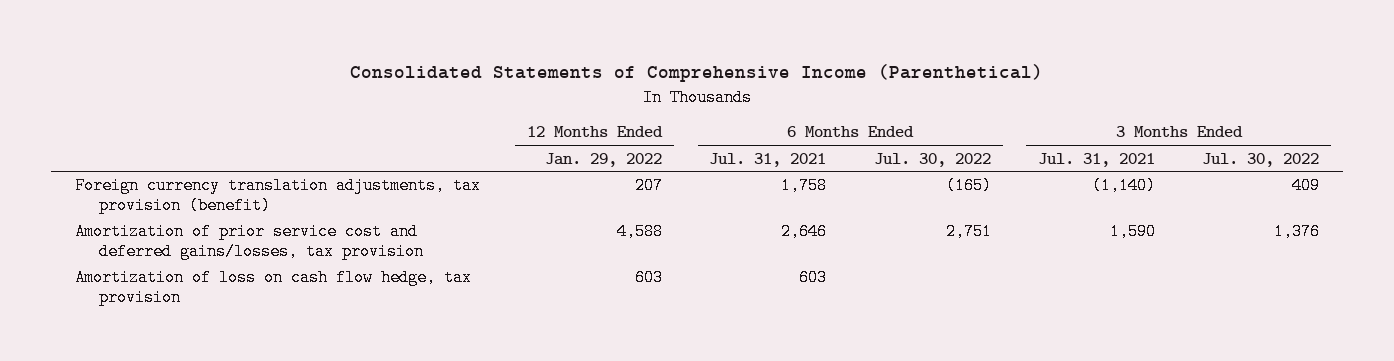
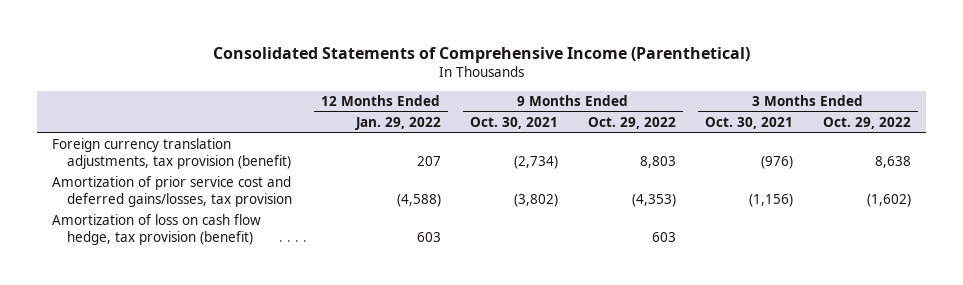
- | 12 Months Ended Jan. 29, 2022 | 6 Months Ended Jul. 31, 2021 | 6 Months Ended Jul. 30, 2022 | 3 Months Ended Jul. 31, 2021 | 3 Months Ended Jul. 30, 2022
+ | 12 Months Ended Jan. 29, 2022 | 9 Months Ended Oct. 30, 2021 | 9 Months Ended Oct. 29, 2022 | 3 Months Ended Oct. 30, 2021 | 3 Months Ended Oct. 29, 2022
- Amortization of prior service cost and deferred gains/losses, tax provision | 4,588 | 2,646 | 2,751 | 1,590 | 1,376
- Amortization of loss on cash flow hedge, tax provision | 603 | 603 | | |
+ Amortization of prior service cost and deferred gains/losses, tax provision | (4,588) | (3,802) | (4,353) | (1,156) | (1,602)
+ Amortization of loss on cash flow hedge, tax provision (benefit) | 603 | | 603 | |

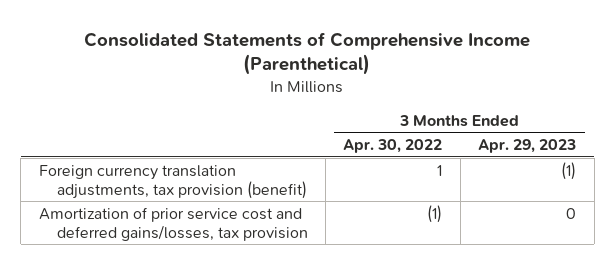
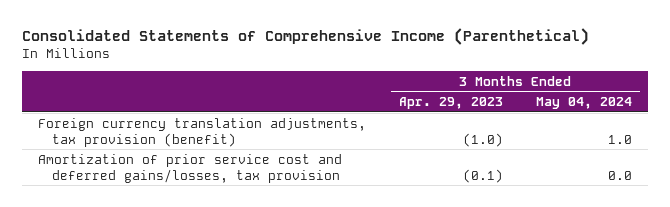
- | 3 Months Ended Apr. 30, 2022 | 3 Months Ended Apr. 29, 2023
+ | 3 Months Ended Apr. 29, 2023 | 3 Months Ended May 04, 2024
- Foreign currency translation adjustments, tax provision (benefit) | 1 | (1)
- Amortization of prior service cost and deferred gains/losses, tax provision | (1) | 0
+ Foreign currency translation adjustments, tax provision (benefit) | (1.0) | 1.0
+ Amortization of prior service cost and deferred gains/losses, tax provision | (0.1) | 0.0

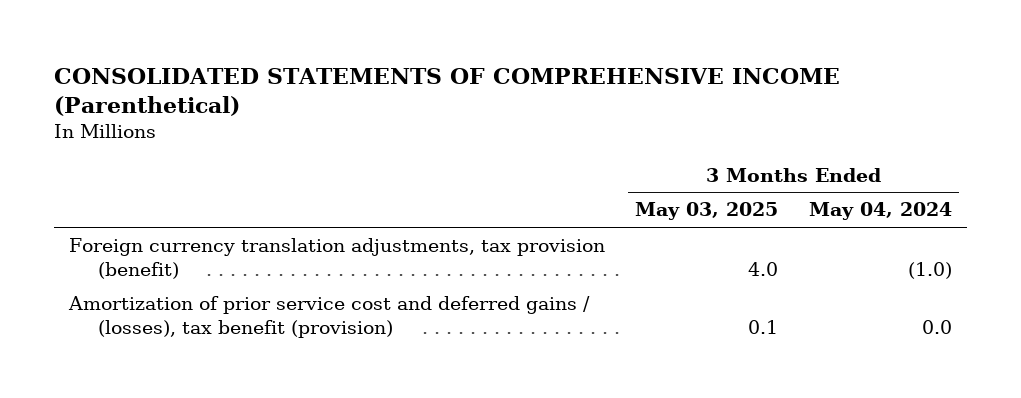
- Consolidated Statements of Comprehensive Income (Parenthetical)
+ CONSOLIDATED STATEMENTS OF COMPREHENSIVE INCOME (Parenthetical)
- | 3 Months Ended Apr. 29, 2023 | 3 Months Ended May 04, 2024
+ | 3 Months Ended May 03, 2025 | 3 Months Ended May 04, 2024
- Foreign currency translation adjustments, tax provision (benefit) | (1.0) | 1.0
- Amortization of prior service cost and deferred gains/losses, tax provision | (0.1) | 0.0
+ Foreign currency translation adjustments, tax provision (benefit) | 4.0 | (1.0)
+ Amortization of prior service cost and deferred gains / (losses), tax benefit (provision) | 0.1 | 0.0

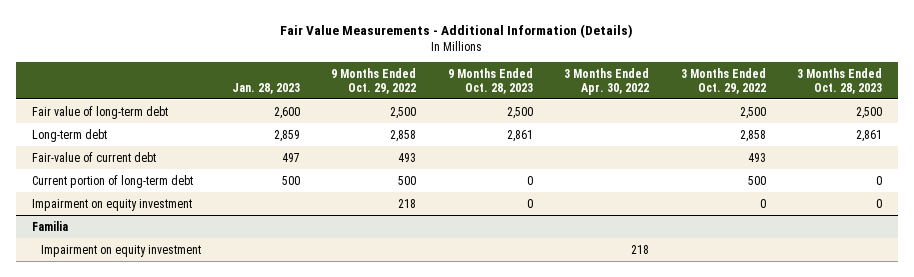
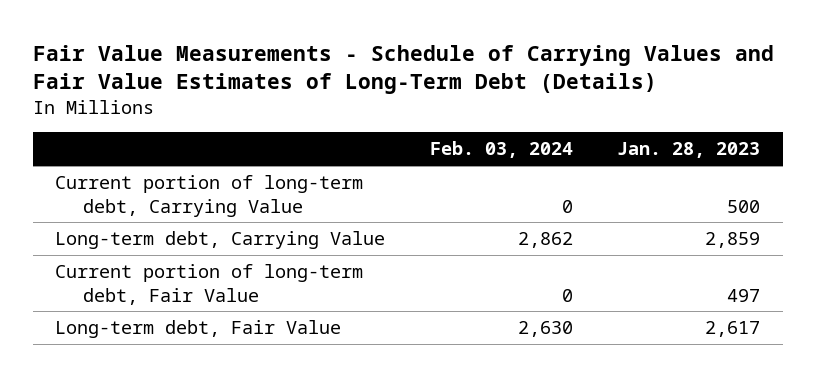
- Fair Value Measurements - Additional Information (Details)
+ Fair Value Measurements - Schedule of Carrying Values and Fair Value Estimates of Long-Term Debt (Details)
- | Jan. 28, 2023 | 9 Months Ended Oct. 29, 2022 | 9 Months Ended Oct. 28, 2023 | 3 Months Ended Apr. 30, 2022 | 3 Months Ended Oct. 29, 2022 | 3 Months Ended Oct. 28, 2023
+ | Feb. 03, 2024 | Jan. 28, 2023
- Fair value of long-term debt | 2,600 | 2,500 | 2,500 | | 2,500 | 2,500
- Long-term debt | 2,859 | 2,858 | 2,861 | | 2,858 | 2,861
- Fair-value of current debt | 497 | 493 | | | 493 |
- Current portion of long-term debt | 500 | 500 | 0 | | 500 | 0
- Impairment on equity investment | | 218 | 0 | | 0 | 0
- Familia
- Impairment on equity investment | | | | 218 | |
+ Current portion of long-term debt, Carrying Value | 0 | 500
+ Long-term debt, Carrying Value | 2,862 | 2,859
+ Current portion of long-term debt, Fair Value | 0 | 497
+ Long-term debt, Fair Value | 2,630 | 2,617

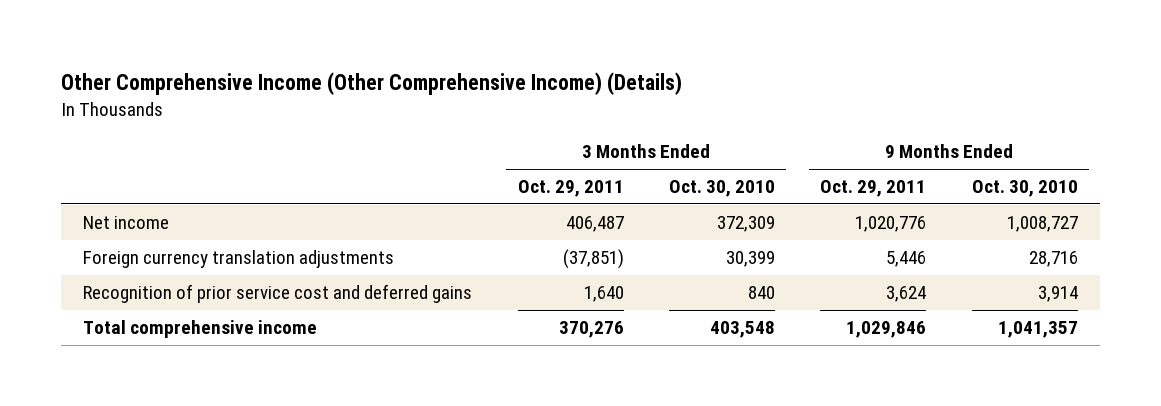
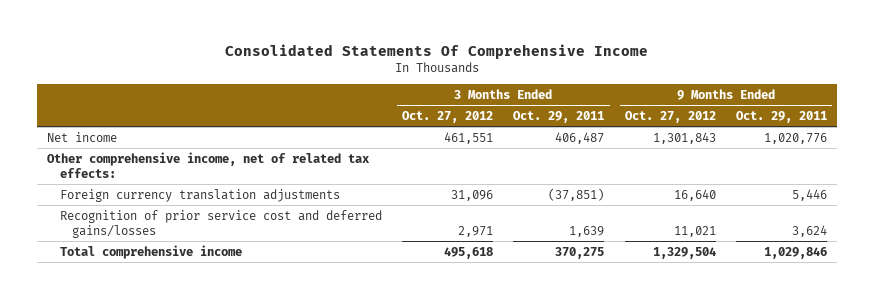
- Other Comprehensive Income (Other Comprehensive Income) (Details)
+ Consolidated Statements Of Comprehensive Income
- | 3 Months Ended Oct. 29, 2011 | 3 Months Ended Oct. 30, 2010 | 9 Months Ended Oct. 29, 2011 | 9 Months Ended Oct. 30, 2010
+ | 3 Months Ended Oct. 27, 2012 | 3 Months Ended Oct. 29, 2011 | 9 Months Ended Oct. 27, 2012 | 9 Months Ended Oct. 29, 2011
+ Other comprehensive income, net of related tax effects:
- Recognition of prior service cost and deferred gains | 1,640 | 840 | 3,624 | 3,914
- Total comprehensive income | 370,276 | 403,548 | 1,029,846 | 1,041,357
+ Recognition of prior service cost and deferred gains/losses | 2,971 | 1,639 | 11,021 | 3,624
+ Total comprehensive income | 495,618 | 370,275 | 1,329,504 | 1,029,846

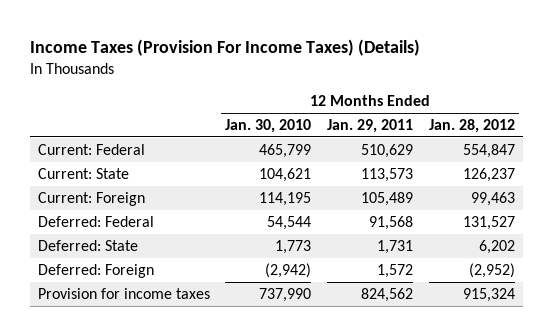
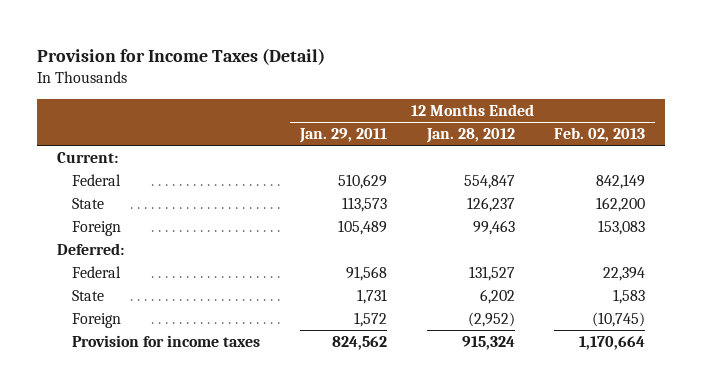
- Income Taxes (Provision For Income Taxes) (Details)
+ Provision for Income Taxes (Detail)
- | 12 Months Ended Jan. 30, 2010 | 12 Months Ended Jan. 29, 2011 | 12 Months Ended Jan. 28, 2012
+ | 12 Months Ended Jan. 29, 2011 | 12 Months Ended Jan. 28, 2012 | 12 Months Ended Feb. 02, 2013
- Current: Federal | 465,799 | 510,629 | 554,847
- Current: State | 104,621 | 113,573 | 126,237
- Current: Foreign | 114,195 | 105,489 | 99,463
- Deferred: Federal | 54,544 | 91,568 | 131,527
- Deferred: State | 1,773 | 1,731 | 6,202
- Deferred: Foreign | (2,942) | 1,572 | (2,952)
+ Current:
+ Federal | 510,629 | 554,847 | 842,149
+ State | 113,573 | 126,237 | 162,200
+ Foreign | 105,489 | 99,463 | 153,083
+ Deferred:
+ Federal | 91,568 | 131,527 | 22,394
+ State | 1,731 | 6,202 | 1,583
+ Foreign | 1,572 | (2,952) | (10,745)

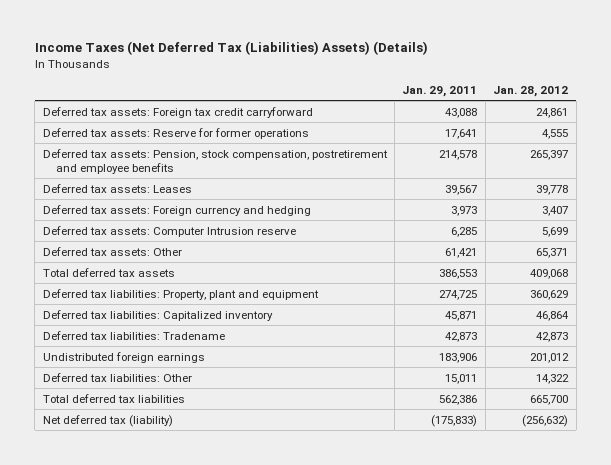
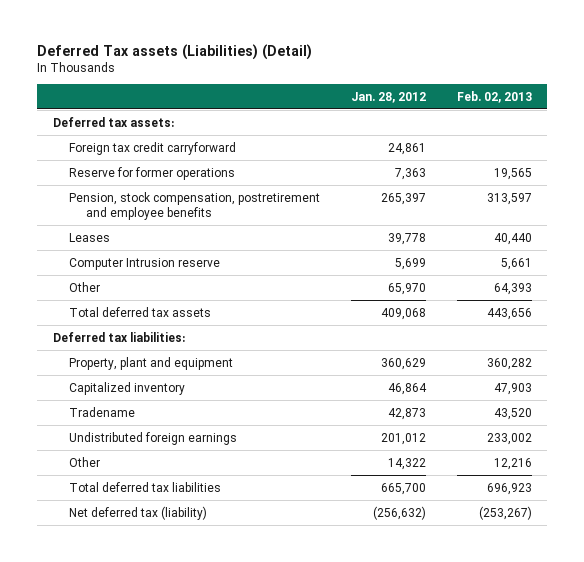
- Income Taxes (Net Deferred Tax (Liabilities) Assets) (Details)
+ Deferred Tax assets (Liabilities) (Detail)
- | Jan. 29, 2011 | Jan. 28, 2012
+ | Jan. 28, 2012 | Feb. 02, 2013
- Deferred tax assets: Foreign tax credit carryforward | 43,088 | 24,861
- Deferred tax assets: Reserve for former operations | 17,641 | 4,555
- Deferred tax assets: Pension, stock compensation, postretirement and employee benefits | 214,578 | 265,397
- Deferred tax assets: Leases | 39,567 | 39,778
- Deferred tax assets: Foreign currency and hedging | 3,973 | 3,407
- Deferred tax assets: Computer Intrusion reserve | 6,285 | 5,699
- Deferred tax assets: Other | 61,421 | 65,371
+ Deferred tax assets:
+ Foreign tax credit carryforward | 24,861 |
+ Reserve for former operations | 7,363 | 19,565
+ Pension, stock compensation, postretirement and employee benefits | 265,397 | 313,597
+ Leases | 39,778 | 40,440
+ Computer Intrusion reserve | 5,699 | 5,661
+ Other | 65,970 | 64,393
- Deferred tax liabilities: Property, plant and equipment | 274,725 | 360,629
- Deferred tax liabilities: Capitalized inventory | 45,871 | 46,864
- Deferred tax liabilities: Tradename | 42,873 | 42,873
+ Deferred tax liabilities:
+ Property, plant and equipment | 360,629 | 360,282
+ Capitalized inventory | 46,864 | 47,903
+ Tradename | 42,873 | 43,520
- Deferred tax liabilities: Other | 15,011 | 14,322
+ Other | 14,322 | 12,216

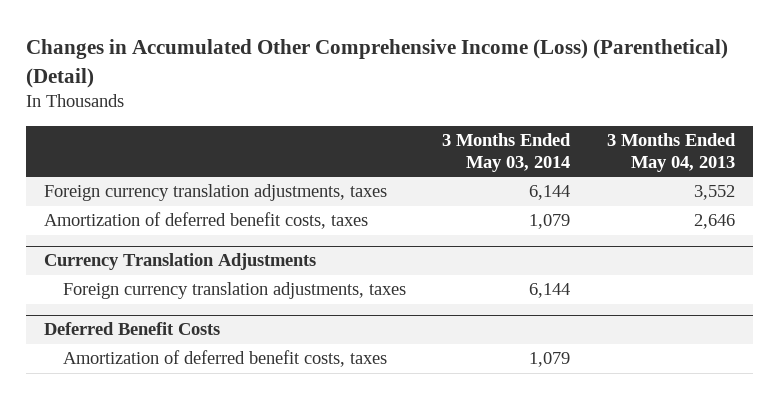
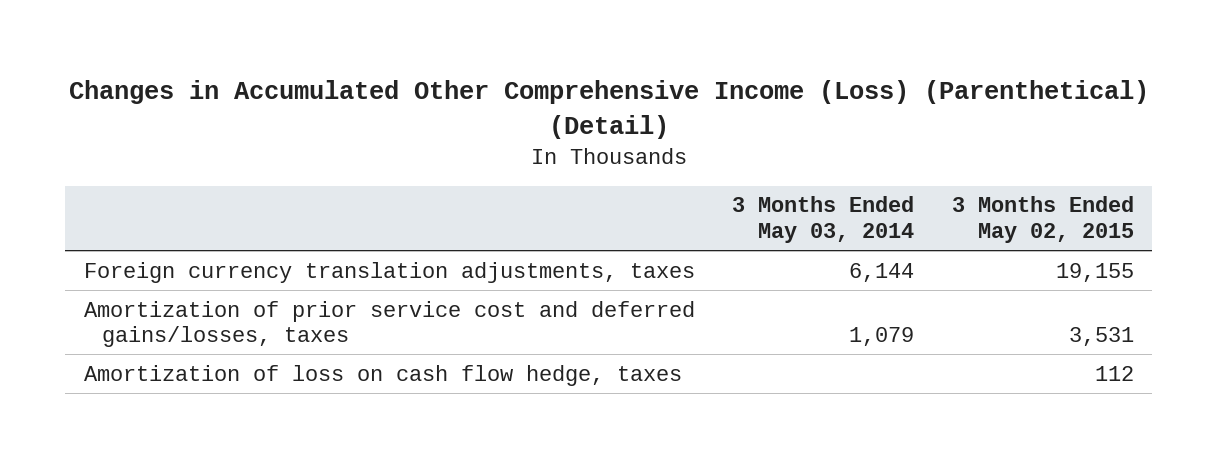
- | 3 Months Ended May 03, 2014 | 3 Months Ended May 04, 2013
+ | 3 Months Ended May 03, 2014 | 3 Months Ended May 02, 2015
- Amortization of deferred benefit costs, taxes | 1,079 | 2,646
- Currency Translation Adjustments
- Foreign currency translation adjustments, taxes | 6,144 |
- Deferred Benefit Costs
- Amortization of deferred benefit costs, taxes | 1,079 |
+ Amortization of prior service cost and deferred gains/losses, taxes | 1,079 | 3,531
+ Amortization of loss on cash flow hedge, taxes | | 112

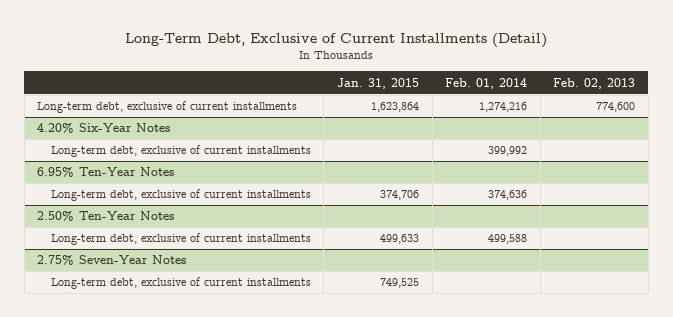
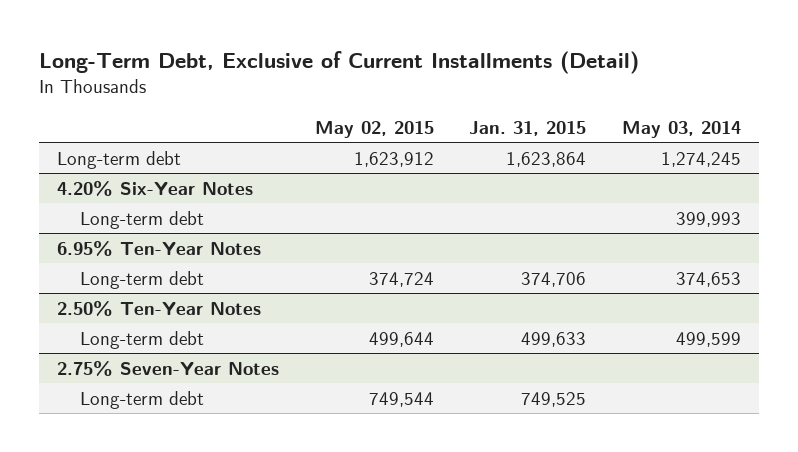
- | Jan. 31, 2015 | Feb. 01, 2014 | Feb. 02, 2013
+ | May 02, 2015 | Jan. 31, 2015 | May 03, 2014
- Long-term debt, exclusive of current installments | 1,623,864 | 1,274,216 | 774,600
+ Long-term debt | 1,623,912 | 1,623,864 | 1,274,245
@ 4.20% Six-Year Notes
- Long-term debt, exclusive of current installments | | 399,992 |
+ Long-term debt | | | 399,993
@ 6.95% Ten-Year Notes
- Long-term debt, exclusive of current installments | 374,706 | 374,636 |
+ Long-term debt | 374,724 | 374,706 | 374,653
@ 2.50% Ten-Year Notes
- Long-term debt, exclusive of current installments | 499,633 | 499,588 |
+ Long-term debt | 499,644 | 499,633 | 499,599
@ 2.75% Seven-Year Notes
- Long-term debt, exclusive of current installments | 749,525 | |
+ Long-term debt | 749,544 | 749,525 |

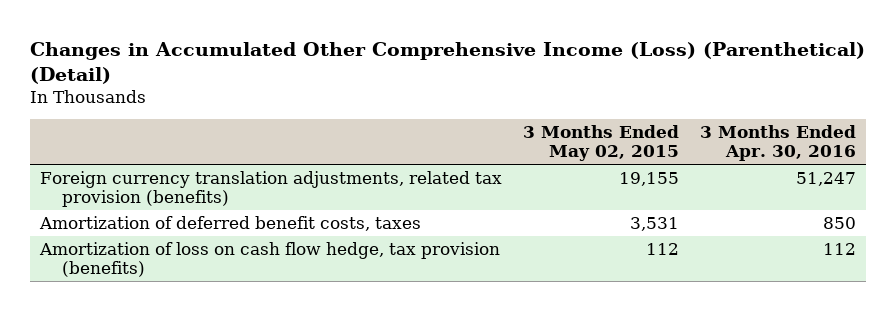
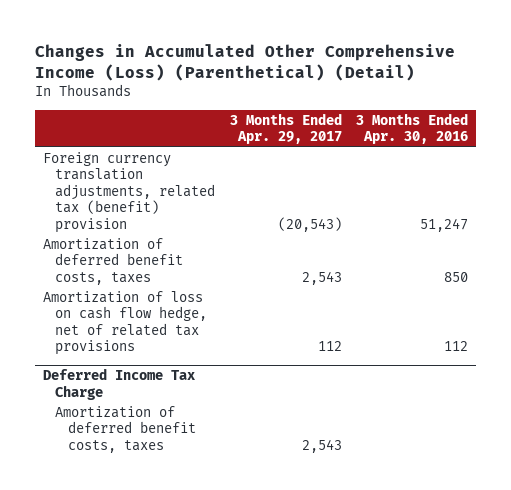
- | 3 Months Ended May 02, 2015 | 3 Months Ended Apr. 30, 2016
+ | 3 Months Ended Apr. 29, 2017 | 3 Months Ended Apr. 30, 2016
- Foreign currency translation adjustments, related tax provision (benefits) | 19,155 | 51,247
+ Foreign currency translation adjustments, related tax (benefit) provision | (20,543) | 51,247
- Amortization of loss on cash flow hedge, tax provision (benefits) | 112 | 112
+ Amortization of loss on cash flow hedge, net of related tax provisions | 112 | 112
+ Deferred Income Tax Charge
+ Amortization of deferred benefit costs, taxes | 2,543 |

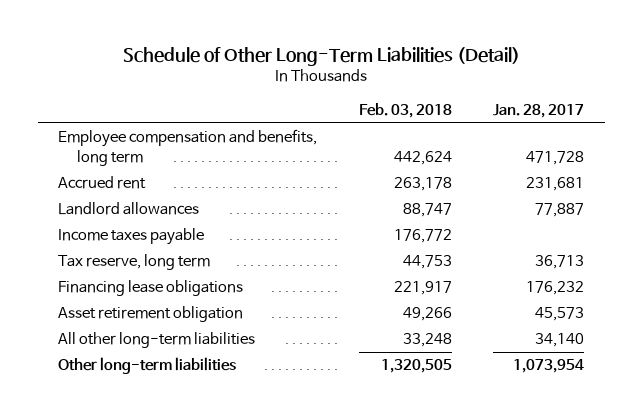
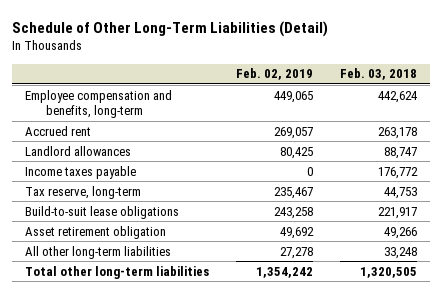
- | Feb. 03, 2018 | Jan. 28, 2017
+ | Feb. 02, 2019 | Feb. 03, 2018
- Employee compensation and benefits, long term | 442,624 | 471,728
+ Employee compensation and benefits, long-term | 449,065 | 442,624
- Tax reserve, long term | 44,753 | 36,713
- Financing lease obligations | 221,917 | 176,232
+ Tax reserve, long-term | 235,467 | 44,753
+ Build-to-suit lease obligations | 243,258 | 221,917
- Other long-term liabilities | 1,320,505 | 1,073,954
+ Total other long-term liabilities | 1,354,242 | 1,320,505

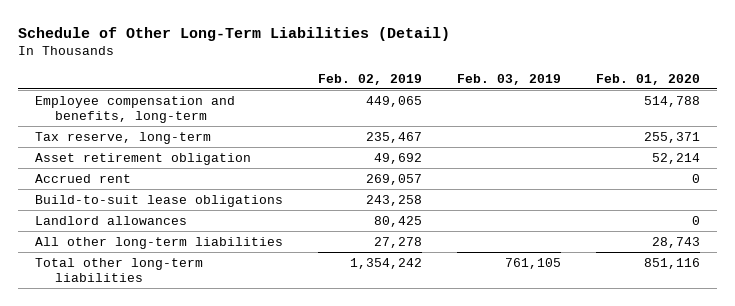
- | Feb. 02, 2019 | Feb. 03, 2018
+ | Feb. 02, 2019 | Feb. 03, 2019 | Feb. 01, 2020
- Income taxes payable | 0 | 176,772
moved down: Accrued rent | 269,057 | | 0
moved down: Build-to-suit lease obligations | 243,258 | |
moved down: Landlord allowances | 80,425 | | 0

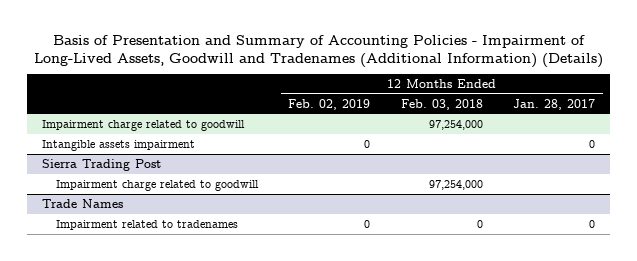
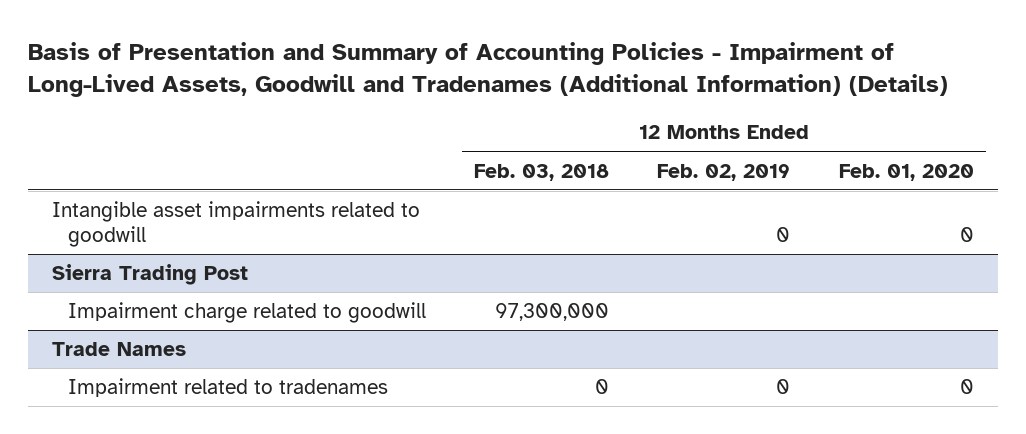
- | 12 Months Ended Feb. 02, 2019 | 12 Months Ended Feb. 03, 2018 | 12 Months Ended Jan. 28, 2017
+ | 12 Months Ended Feb. 03, 2018 | 12 Months Ended Feb. 02, 2019 | 12 Months Ended Feb. 01, 2020
- Impairment charge related to goodwill | | 97,254,000 |
- Intangible assets impairment | 0 | | 0
+ Intangible asset impairments related to goodwill | | 0 | 0
@ Sierra Trading Post
- Impairment charge related to goodwill | | 97,254,000 |
+ Impairment charge related to goodwill | 97,300,000 | |

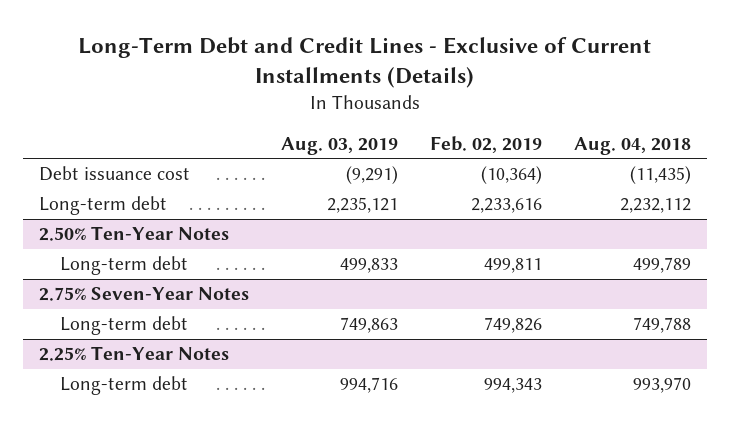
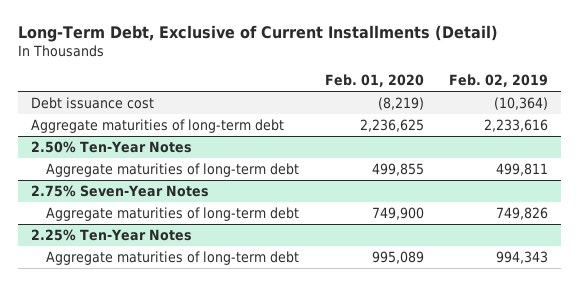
- Long-Term Debt and Credit Lines - Exclusive of Current Installments (Details)
+ Long-Term Debt, Exclusive of Current Installments (Detail)
- | Aug. 03, 2019 | Feb. 02, 2019 | Aug. 04, 2018
+ | Feb. 01, 2020 | Feb. 02, 2019
- Long-term debt | 2,235,121 | 2,233,616 | 2,232,112
+ Aggregate maturities of long-term debt | 2,236,625 | 2,233,616
@ 2.50% Ten-Year Notes
- Long-term debt | 499,833 | 499,811 | 499,789
+ Aggregate maturities of long-term debt | 499,855 | 499,811
@ 2.75% Seven-Year Notes
- Long-term debt | 749,863 | 749,826 | 749,788
+ Aggregate maturities of long-term debt | 749,900 | 749,826
@ 2.25% Ten-Year Notes
- Long-term debt | 994,716 | 994,343 | 993,970
+ Aggregate maturities of long-term debt | 995,089 | 994,343

